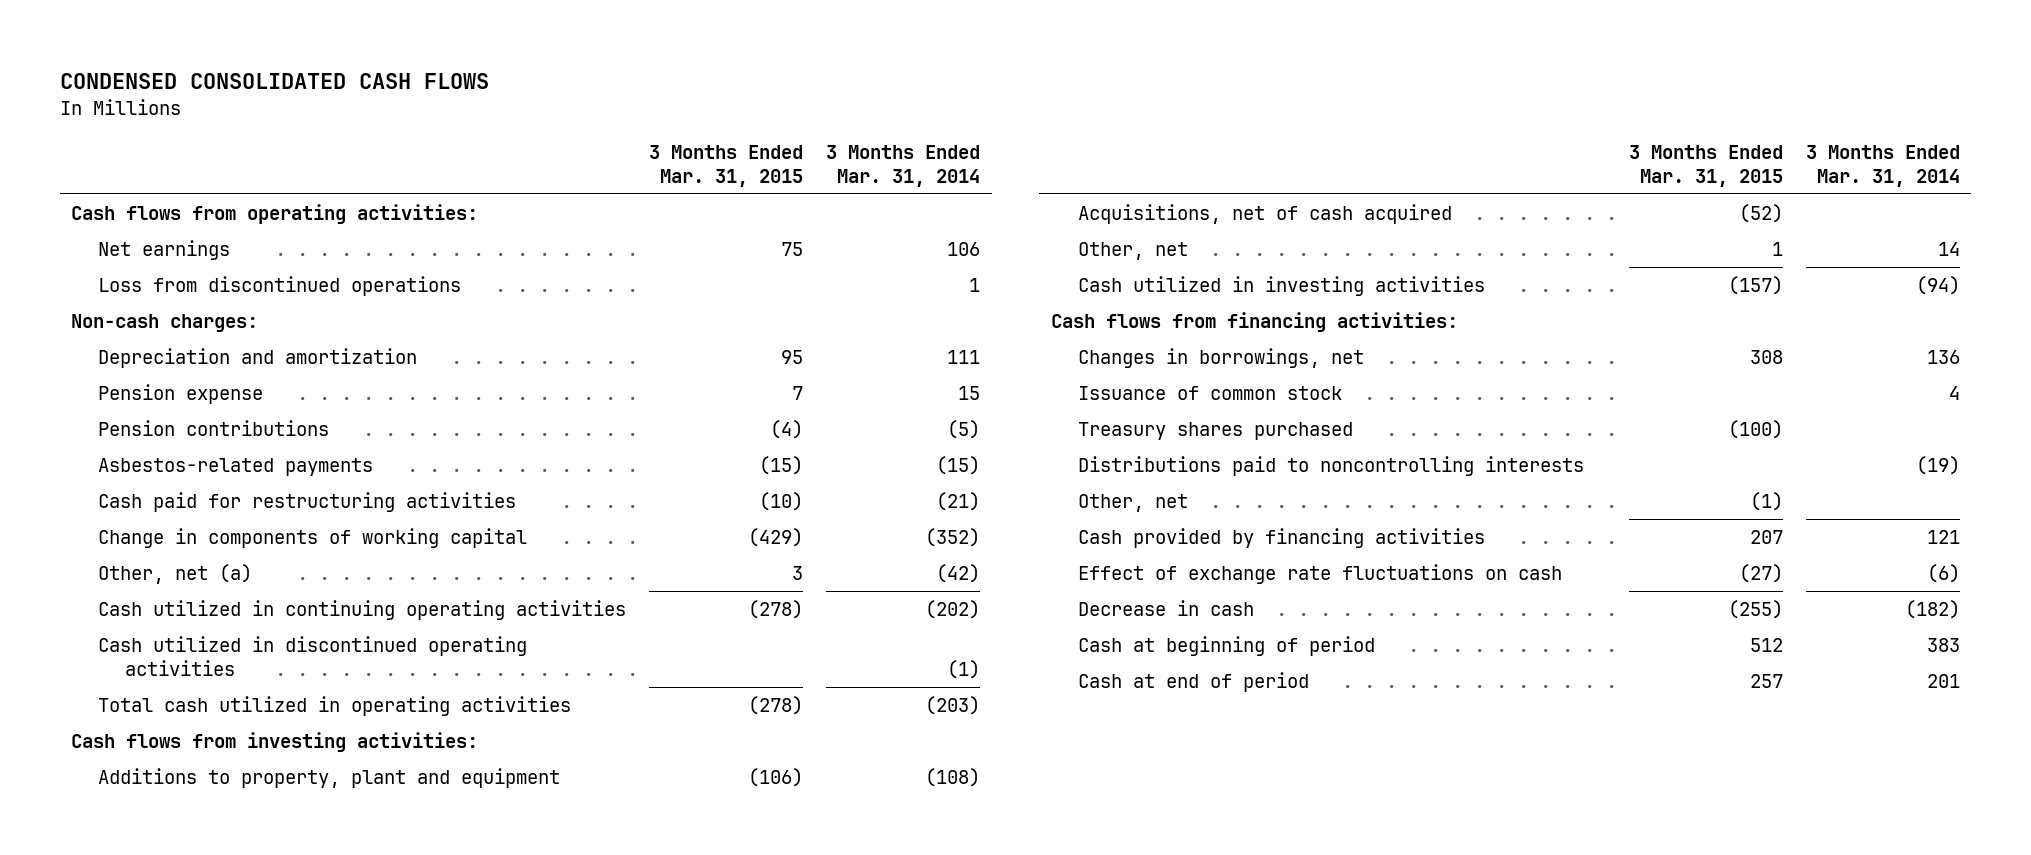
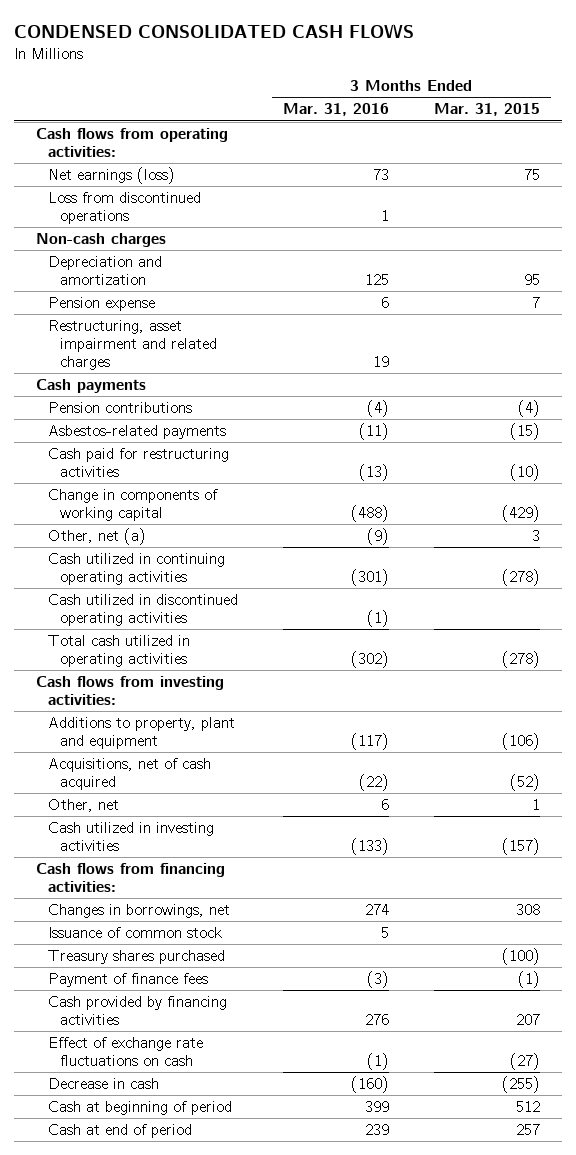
- | 3 Months Ended Mar. 31, 2015 | 3 Months Ended Mar. 31, 2014
+ | 3 Months Ended Mar. 31, 2016 | 3 Months Ended Mar. 31, 2015
- Net earnings | 75 | 106
+ Net earnings (loss) | 73 | 75
- Non-cash charges:
+ Non-cash charges
+ Restructuring, asset impairment and related charges | 19 |
+ Cash payments
- Distributions paid to noncontrolling interests | | (19)
- Other, net | (1) |
+ Payment of finance fees | (3) | (1)

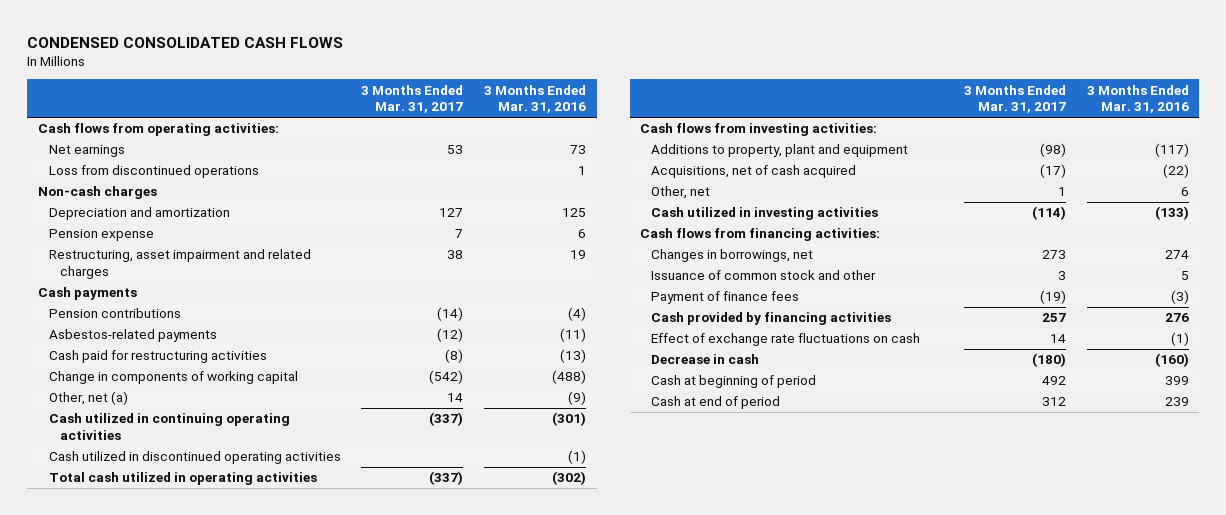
- | 3 Months Ended Mar. 31, 2016 | 3 Months Ended Mar. 31, 2015
+ | 3 Months Ended Mar. 31, 2017 | 3 Months Ended Mar. 31, 2016
- Net earnings (loss) | 73 | 75
+ Net earnings | 53 | 73
- Issuance of common stock | 5 |
- Treasury shares purchased | | (100)
+ Issuance of common stock and other | 3 | 5

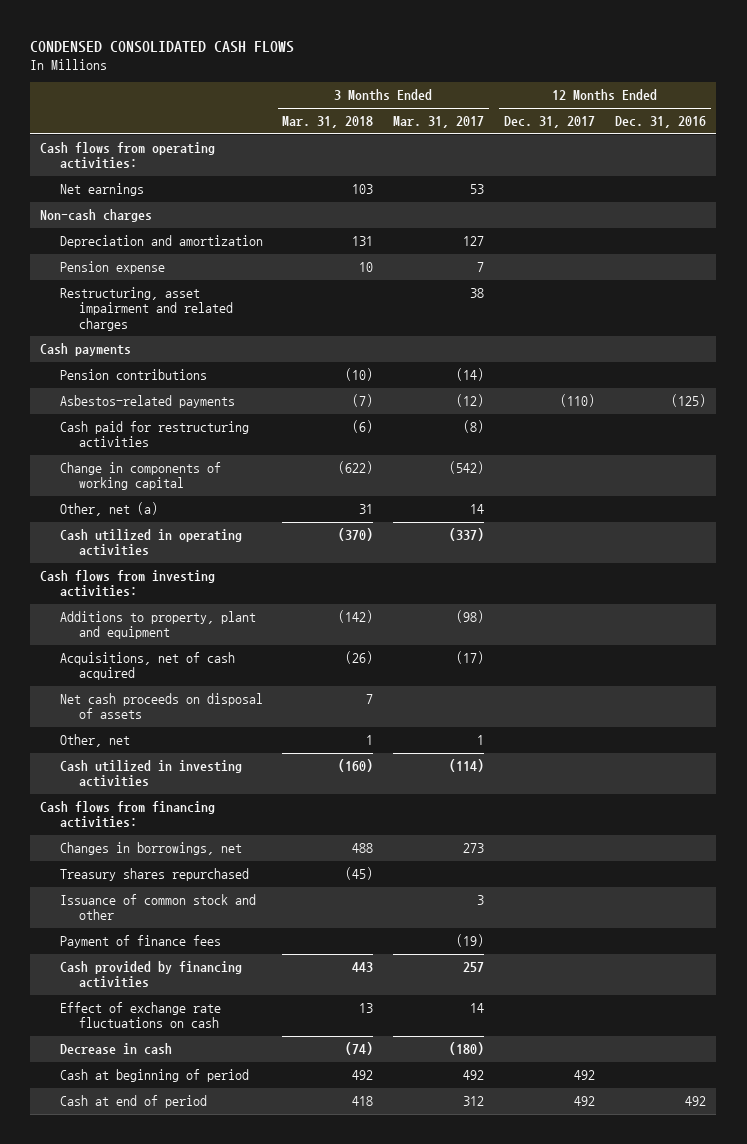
- | 3 Months Ended Mar. 31, 2017 | 3 Months Ended Mar. 31, 2016
+ | 3 Months Ended Mar. 31, 2018 | 3 Months Ended Mar. 31, 2017 | 12 Months Ended Dec. 31, 2017 | 12 Months Ended Dec. 31, 2016
- Loss from discontinued operations | | 1
- Cash utilized in continuing operating activities | (337) | (301)
- Cash utilized in discontinued operating activities | | (1)
- Total cash utilized in operating activities | (337) | (302)
+ Cash utilized in operating activities | (370) | (337) | |
+ Net cash proceeds on disposal of assets | 7 | | |
+ Treasury shares repurchased | (45) | | |

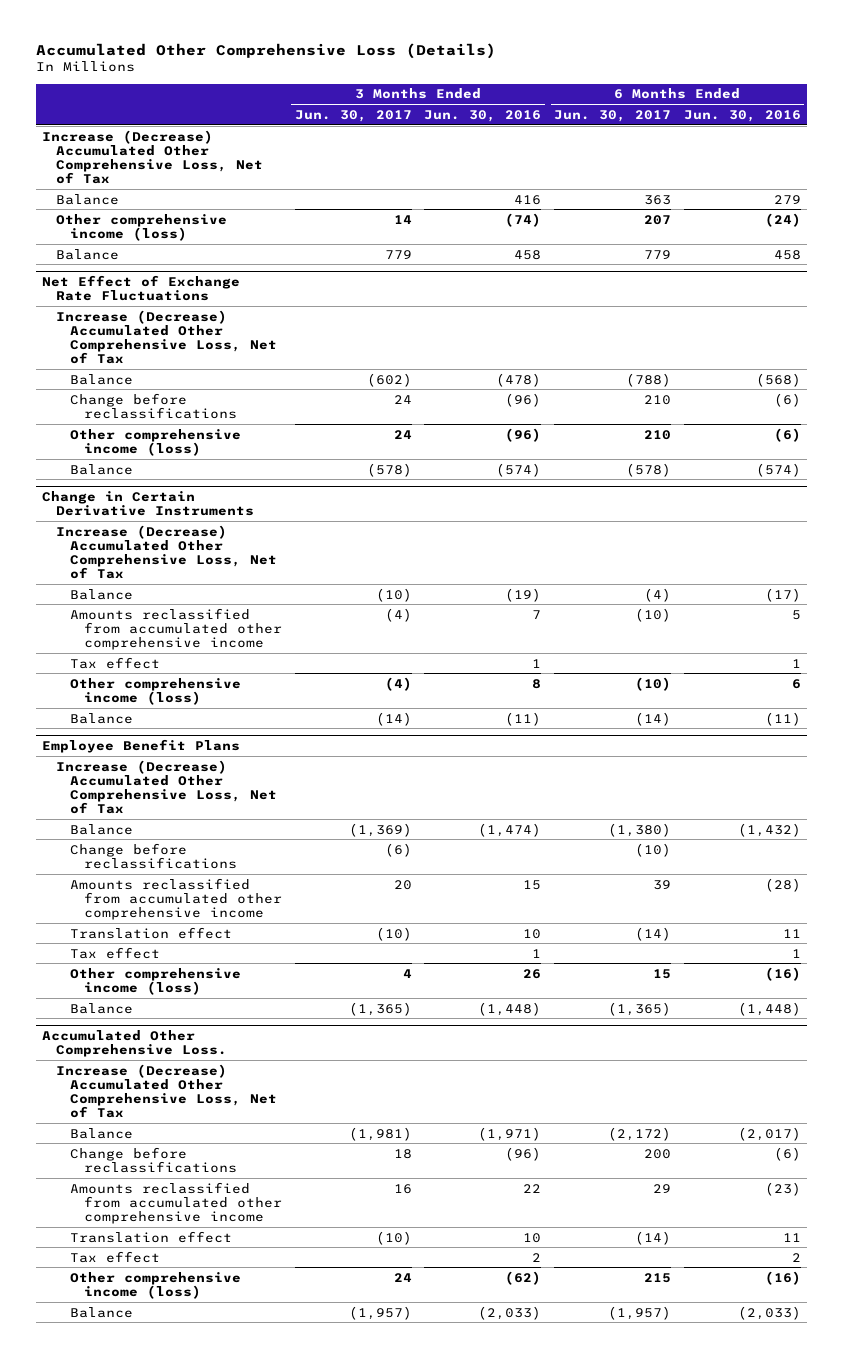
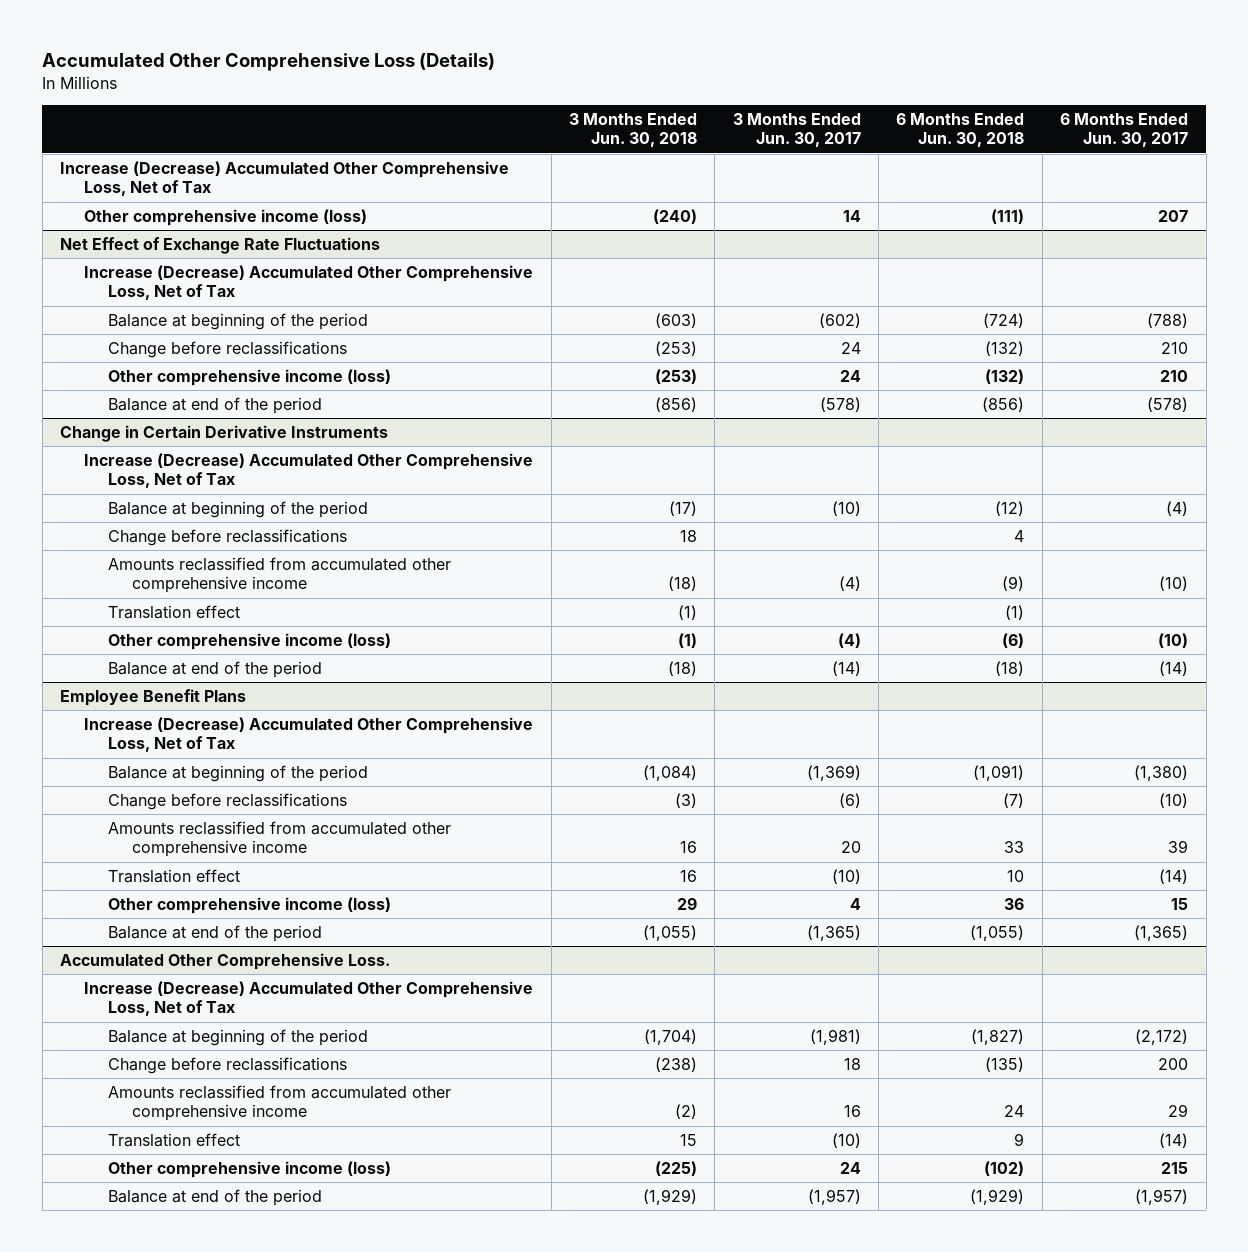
- | 3 Months Ended Jun. 30, 2017 | 3 Months Ended Jun. 30, 2016 | 6 Months Ended Jun. 30, 2017 | 6 Months Ended Jun. 30, 2016
+ | 3 Months Ended Jun. 30, 2018 | 3 Months Ended Jun. 30, 2017 | 6 Months Ended Jun. 30, 2018 | 6 Months Ended Jun. 30, 2017
- Balance | | 416 | 363 | 279
- Balance | 779 | 458 | 779 | 458
@ Net Effect of Exchange Rate Fluctuations
- Balance | (602) | (478) | (788) | (568)
+ Balance at beginning of the period | (603) | (602) | (724) | (788)
- Balance | (578) | (574) | (578) | (574)
+ Balance at end of the period | (856) | (578) | (856) | (578)
@ Change in Certain Derivative Instruments
- Balance | (10) | (19) | (4) | (17)
+ Balance at beginning of the period | (17) | (10) | (12) | (4)
+ Change before reclassifications | 18 | | 4 |
- Tax effect | | 1 | | 1
+ Translation effect | (1) | | (1) |
- Balance | (14) | (11) | (14) | (11)
+ Balance at end of the period | (18) | (14) | (18) | (14)
@ Employee Benefit Plans
- Balance | (1,369) | (1,474) | (1,380) | (1,432)
+ Balance at beginning of the period | (1,084) | (1,369) | (1,091) | (1,380)
- Tax effect | | 1 | | 1
- Balance | (1,365) | (1,448) | (1,365) | (1,448)
+ Balance at end of the period | (1,055) | (1,365) | (1,055) | (1,365)
@ Accumulated Other Comprehensive Loss.
- Balance | (1,981) | (1,971) | (2,172) | (2,017)
+ Balance at beginning of the period | (1,704) | (1,981) | (1,827) | (2,172)
- Tax effect | | 2 | | 2
- Balance | (1,957) | (2,033) | (1,957) | (2,033)
+ Balance at end of the period | (1,929) | (1,957) | (1,929) | (1,957)

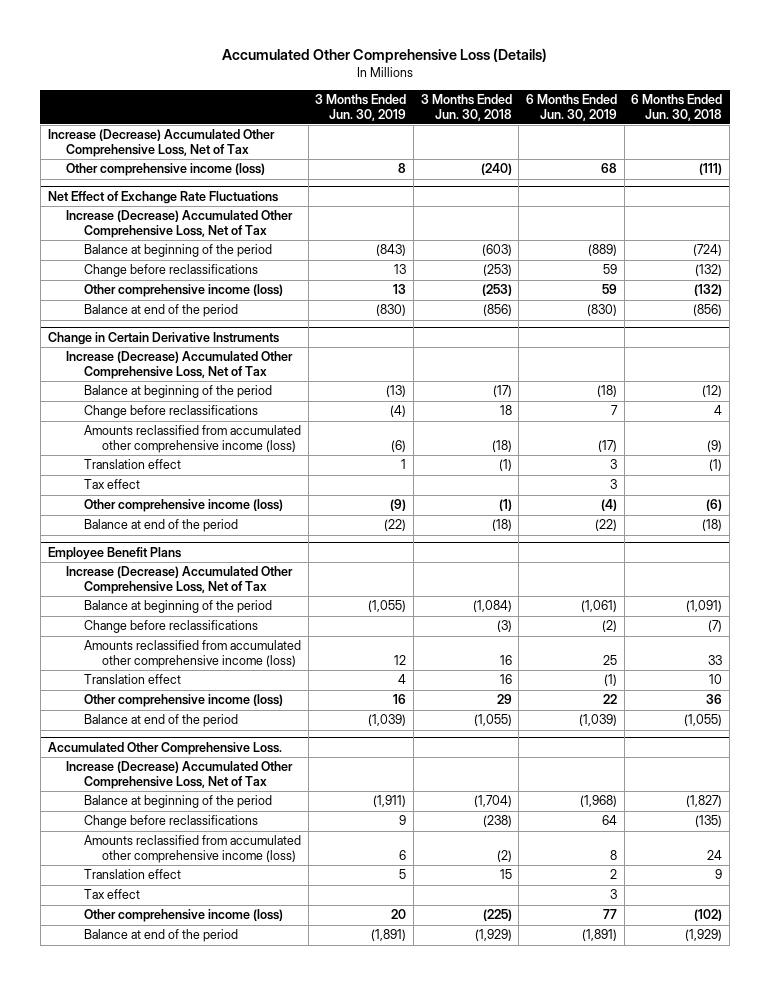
- | 3 Months Ended Jun. 30, 2018 | 3 Months Ended Jun. 30, 2017 | 6 Months Ended Jun. 30, 2018 | 6 Months Ended Jun. 30, 2017
+ | 3 Months Ended Jun. 30, 2019 | 3 Months Ended Jun. 30, 2018 | 6 Months Ended Jun. 30, 2019 | 6 Months Ended Jun. 30, 2018
@ Change in Certain Derivative Instruments
- Amounts reclassified from accumulated other comprehensive income | (18) | (4) | (9) | (10)
+ Amounts reclassified from accumulated other comprehensive income (loss) | (6) | (18) | (17) | (9)
+ Tax effect | | | 3 |
@ Employee Benefit Plans
- Amounts reclassified from accumulated other comprehensive income | 16 | 20 | 33 | 39
+ Amounts reclassified from accumulated other comprehensive income (loss) | 12 | 16 | 25 | 33
@ Accumulated Other Comprehensive Loss.
- Amounts reclassified from accumulated other comprehensive income | (2) | 16 | 24 | 29
+ Amounts reclassified from accumulated other comprehensive income (loss) | 6 | (2) | 8 | 24
+ Tax effect | | | 3 |

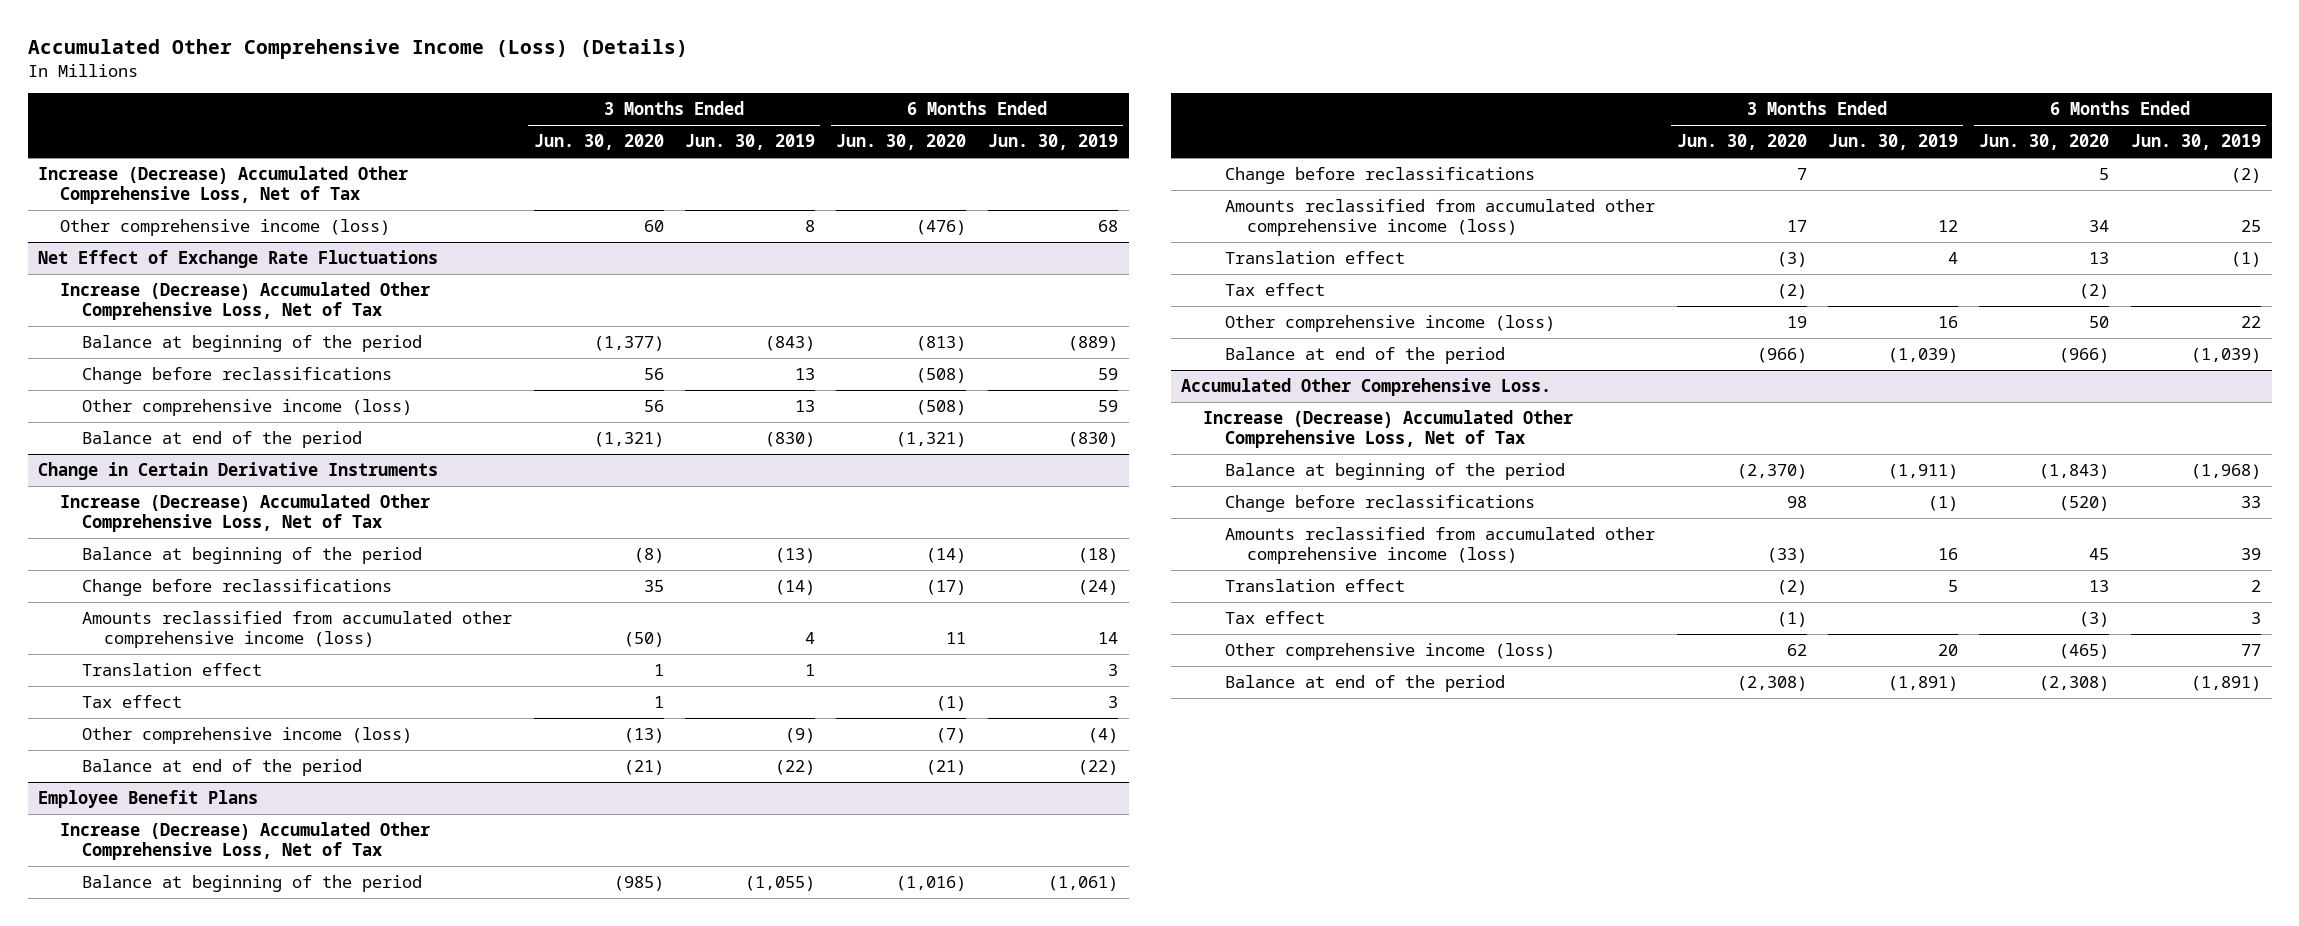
- Accumulated Other Comprehensive Loss (Details)
+ Accumulated Other Comprehensive Income (Loss) (Details)
- | 3 Months Ended Jun. 30, 2019 | 3 Months Ended Jun. 30, 2018 | 6 Months Ended Jun. 30, 2019 | 6 Months Ended Jun. 30, 2018
+ | 3 Months Ended Jun. 30, 2020 | 3 Months Ended Jun. 30, 2019 | 6 Months Ended Jun. 30, 2020 | 6 Months Ended Jun. 30, 2019
@ Change in Certain Derivative Instruments
- Change before reclassifications | (4) | 18 | 7 | 4
- Amounts reclassified from accumulated other comprehensive income (loss) | (6) | (18) | (17) | (9)
+ Change before reclassifications | 35 | (14) | (17) | (24)
+ Amounts reclassified from accumulated other comprehensive income (loss) | (50) | 4 | 11 | 14
@ Employee Benefit Plans
+ Tax effect | (2) | | (2) |
@ Accumulated Other Comprehensive Loss.
- Change before reclassifications | 9 | (238) | 64 | (135)
- Amounts reclassified from accumulated other comprehensive income (loss) | 6 | (2) | 8 | 24
+ Change before reclassifications | 98 | (1) | (520) | 33
+ Amounts reclassified from accumulated other comprehensive income (loss) | (33) | 16 | 45 | 39

